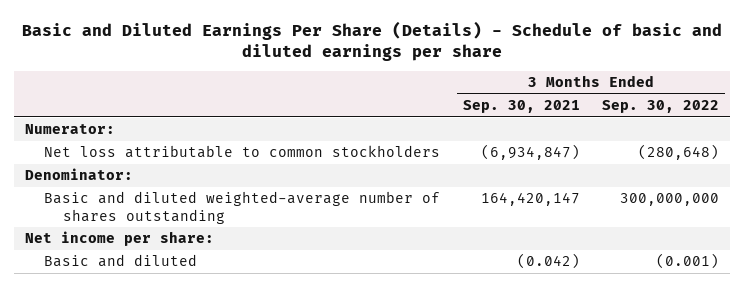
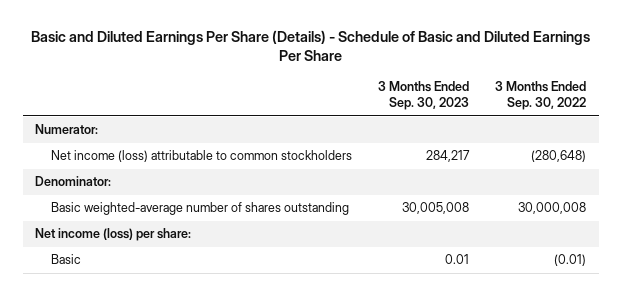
- Basic and Diluted Earnings Per Share (Details) - Schedule of basic and diluted earnings per share
+ Basic and Diluted Earnings Per Share (Details) - Schedule of Basic and Diluted Earnings Per Share
- | 3 Months Ended Sep. 30, 2021 | 3 Months Ended Sep. 30, 2022
+ | 3 Months Ended Sep. 30, 2023 | 3 Months Ended Sep. 30, 2022
- Net loss attributable to common stockholders | (6,934,847) | (280,648)
+ Net income (loss) attributable to common stockholders | 284,217 | (280,648)
- Basic and diluted weighted-average number of shares outstanding | 164,420,147 | 300,000,000
- Net income per share:
- Basic and diluted | (0.042) | (0.001)
+ Basic weighted-average number of shares outstanding | 30,005,008 | 30,000,008
+ Net income (loss) per share:
+ Basic | 0.01 | (0.01)

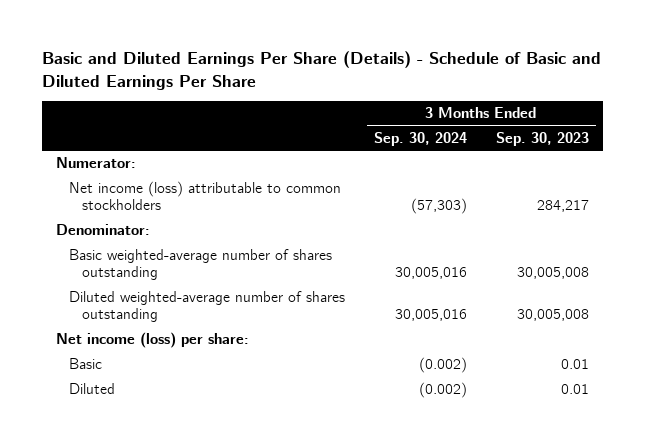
- | 3 Months Ended Sep. 30, 2023 | 3 Months Ended Sep. 30, 2022
+ | 3 Months Ended Sep. 30, 2024 | 3 Months Ended Sep. 30, 2023
+ Diluted weighted-average number of shares outstanding | 30,005,016 | 30,005,008
+ Diluted | (0.002) | 0.01

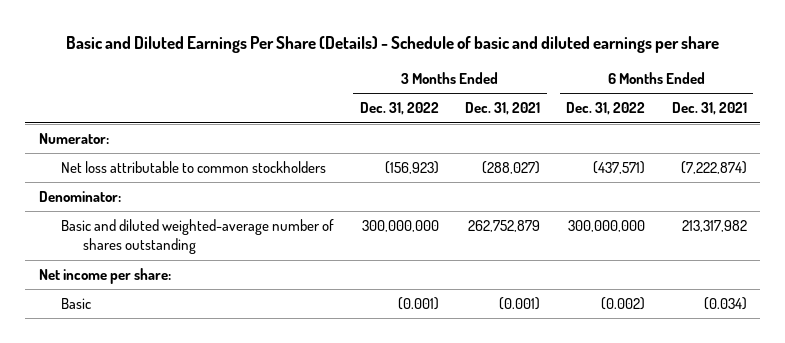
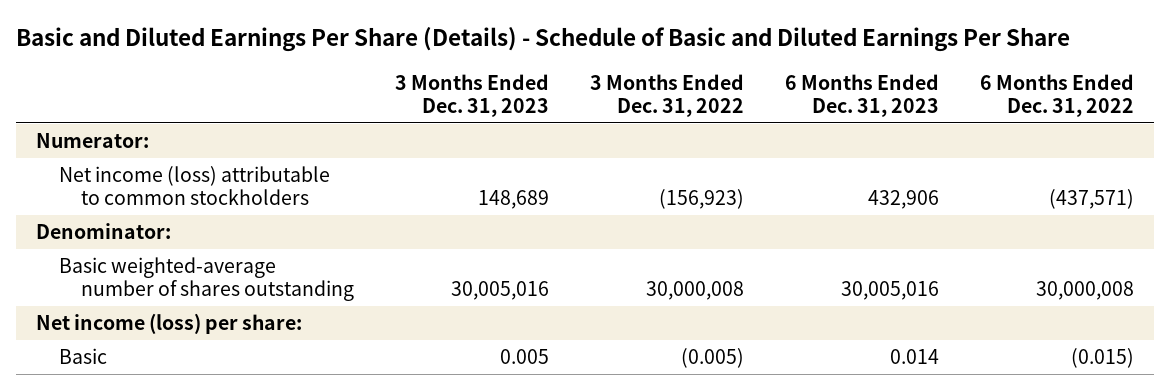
- Basic and Diluted Earnings Per Share (Details) - Schedule of basic and diluted earnings per share
+ Basic and Diluted Earnings Per Share (Details) - Schedule of Basic and Diluted Earnings Per Share
- | 3 Months Ended Dec. 31, 2022 | 3 Months Ended Dec. 31, 2021 | 6 Months Ended Dec. 31, 2022 | 6 Months Ended Dec. 31, 2021
+ | 3 Months Ended Dec. 31, 2023 | 3 Months Ended Dec. 31, 2022 | 6 Months Ended Dec. 31, 2023 | 6 Months Ended Dec. 31, 2022
- Net loss attributable to common stockholders | (156,923) | (288,027) | (437,571) | (7,222,874)
+ Net income (loss) attributable to common stockholders | 148,689 | (156,923) | 432,906 | (437,571)
- Basic and diluted weighted-average number of shares outstanding | 300,000,000 | 262,752,879 | 300,000,000 | 213,317,982
- Net income per share:
- Basic | (0.001) | (0.001) | (0.002) | (0.034)
+ Basic weighted-average number of shares outstanding | 30,005,016 | 30,000,008 | 30,005,016 | 30,000,008
+ Net income (loss) per share:
+ Basic | 0.005 | (0.005) | 0.014 | (0.015)

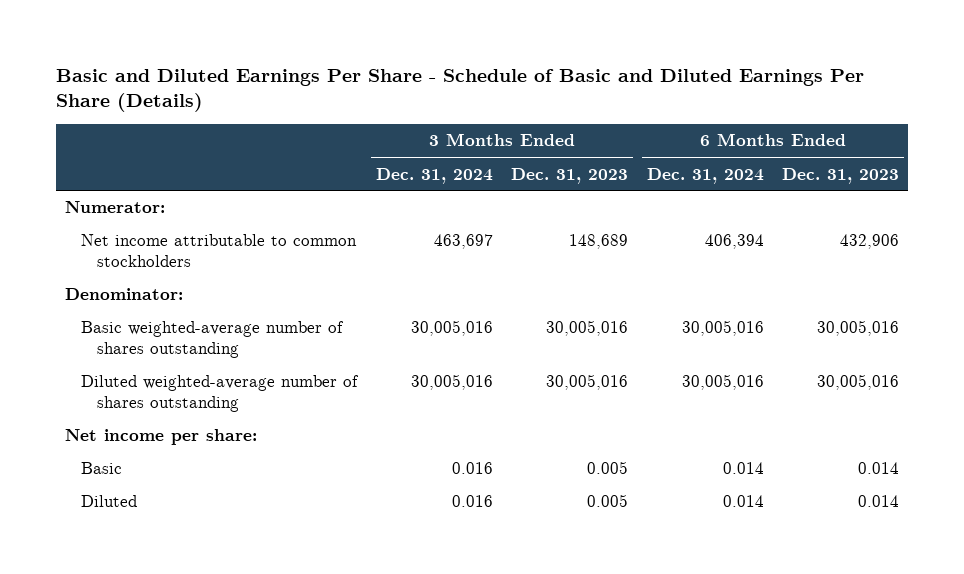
- Basic and Diluted Earnings Per Share (Details) - Schedule of Basic and Diluted Earnings Per Share
+ Basic and Diluted Earnings Per Share - Schedule of Basic and Diluted Earnings Per Share (Details)
- | 3 Months Ended Dec. 31, 2023 | 3 Months Ended Dec. 31, 2022 | 6 Months Ended Dec. 31, 2023 | 6 Months Ended Dec. 31, 2022
+ | 3 Months Ended Dec. 31, 2024 | 3 Months Ended Dec. 31, 2023 | 6 Months Ended Dec. 31, 2024 | 6 Months Ended Dec. 31, 2023
- Net income (loss) attributable to common stockholders | 148,689 | (156,923) | 432,906 | (437,571)
+ Net income attributable to common stockholders | 463,697 | 148,689 | 406,394 | 432,906
- Net income (loss) per share:
+ Diluted weighted-average number of shares outstanding | 30,005,016 | 30,005,016 | 30,005,016 | 30,005,016
+ Net income per share:
+ Diluted | 0.016 | 0.005 | 0.014 | 0.014

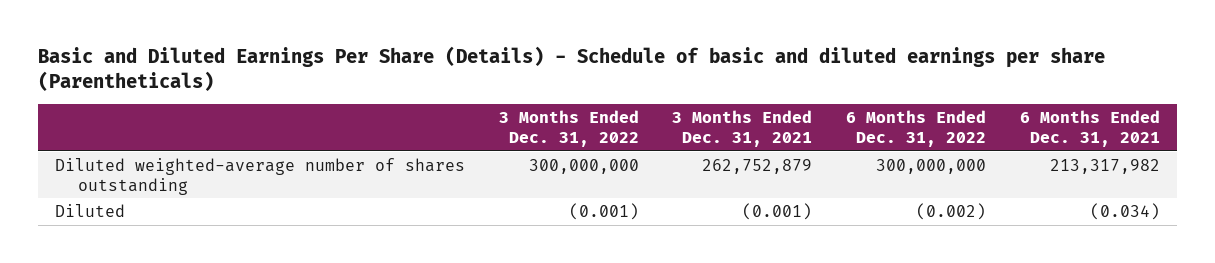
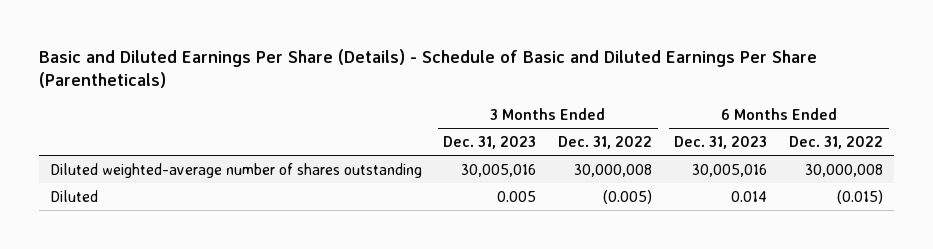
- Basic and Diluted Earnings Per Share (Details) - Schedule of basic and diluted earnings per share (Parentheticals)
+ Basic and Diluted Earnings Per Share (Details) - Schedule of Basic and Diluted Earnings Per Share (Parentheticals)
- | 3 Months Ended Dec. 31, 2022 | 3 Months Ended Dec. 31, 2021 | 6 Months Ended Dec. 31, 2022 | 6 Months Ended Dec. 31, 2021
+ | 3 Months Ended Dec. 31, 2023 | 3 Months Ended Dec. 31, 2022 | 6 Months Ended Dec. 31, 2023 | 6 Months Ended Dec. 31, 2022
- Diluted weighted-average number of shares outstanding | 300,000,000 | 262,752,879 | 300,000,000 | 213,317,982
- Diluted | (0.001) | (0.001) | (0.002) | (0.034)
+ Diluted weighted-average number of shares outstanding | 30,005,016 | 30,000,008 | 30,005,016 | 30,000,008
+ Diluted | 0.005 | (0.005) | 0.014 | (0.015)

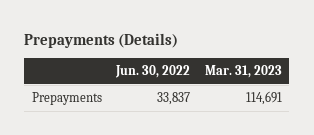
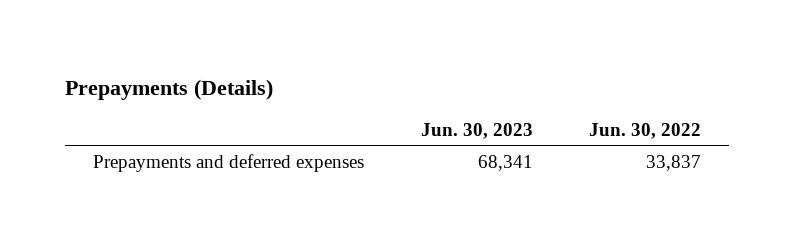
- | Jun. 30, 2022 | Mar. 31, 2023
+ | Jun. 30, 2023 | Jun. 30, 2022
- Prepayments | 33,837 | 114,691
+ Prepayments and deferred expenses | 68,341 | 33,837

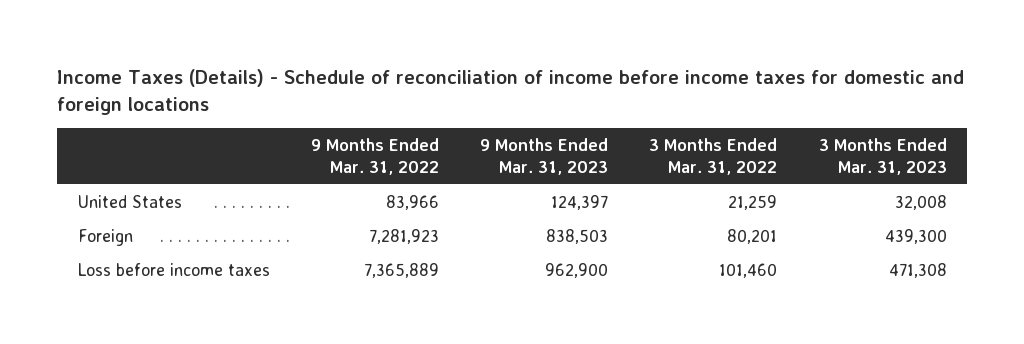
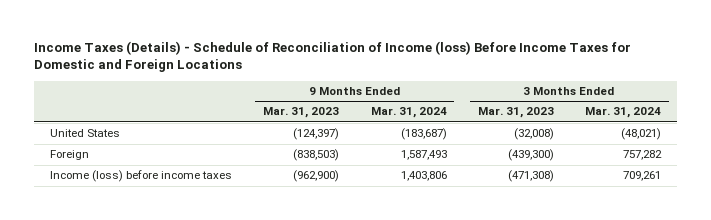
- Income Taxes (Details) - Schedule of reconciliation of income before income taxes for domestic and foreign locations
+ Income Taxes (Details) - Schedule of Reconciliation of Income (loss) Before Income Taxes for Domestic and Foreign Locations
- | 9 Months Ended Mar. 31, 2022 | 9 Months Ended Mar. 31, 2023 | 3 Months Ended Mar. 31, 2022 | 3 Months Ended Mar. 31, 2023
+ | 9 Months Ended Mar. 31, 2023 | 9 Months Ended Mar. 31, 2024 | 3 Months Ended Mar. 31, 2023 | 3 Months Ended Mar. 31, 2024
- United States | 83,966 | 124,397 | 21,259 | 32,008
- Foreign | 7,281,923 | 838,503 | 80,201 | 439,300
- Loss before income taxes | 7,365,889 | 962,900 | 101,460 | 471,308
+ United States | (124,397) | (183,687) | (32,008) | (48,021)
+ Foreign | (838,503) | 1,587,493 | (439,300) | 757,282
+ Income (loss) before income taxes | (962,900) | 1,403,806 | (471,308) | 709,261

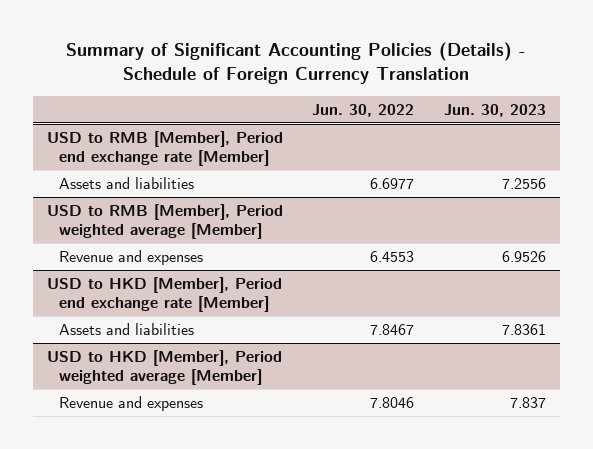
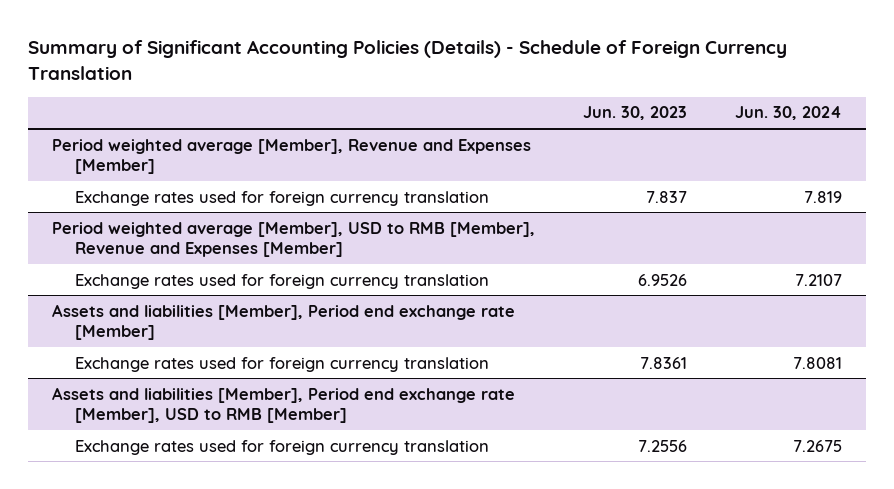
- | Jun. 30, 2022 | Jun. 30, 2023
+ | Jun. 30, 2023 | Jun. 30, 2024
- USD to RMB [Member], Period end exchange rate [Member]
- Assets and liabilities | 6.6977 | 7.2556
- USD to RMB [Member], Period weighted average [Member]
- Revenue and expenses | 6.4553 | 6.9526
- USD to HKD [Member], Period end exchange rate [Member]
- Assets and liabilities | 7.8467 | 7.8361
- USD to HKD [Member], Period weighted average [Member]
- Revenue and expenses | 7.8046 | 7.837
+ Period weighted average [Member], Revenue and Expenses [Member]
+ Exchange rates used for foreign currency translation | 7.837 | 7.819
+ Period weighted average [Member], USD to RMB [Member], Revenue and Expenses [Member]
+ Exchange rates used for foreign currency translation | 6.9526 | 7.2107
+ Assets and liabilities [Member], Period end exchange rate [Member]
+ Exchange rates used for foreign currency translation | 7.8361 | 7.8081
+ Assets and liabilities [Member], Period end exchange rate [Member], USD to RMB [Member]
+ Exchange rates used for foreign currency translation | 7.2556 | 7.2675

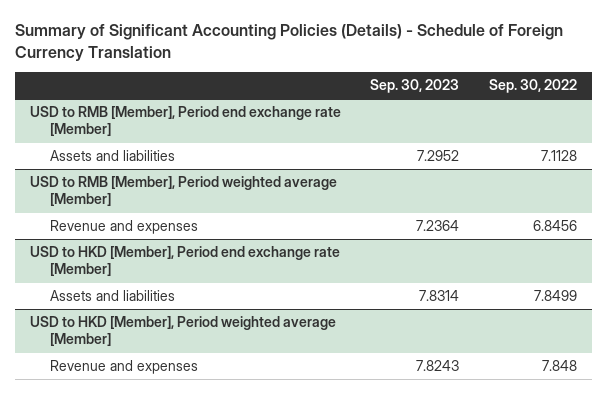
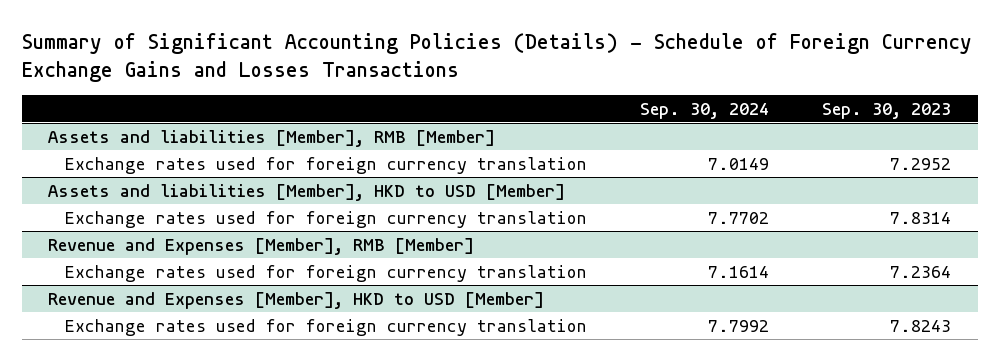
- Summary of Significant Accounting Policies (Details) - Schedule of Foreign Currency Translation
+ Summary of Significant Accounting Policies (Details) - Schedule of Foreign Currency Exchange Gains and Losses Transactions
- | Sep. 30, 2023 | Sep. 30, 2022
+ | Sep. 30, 2024 | Sep. 30, 2023
- USD to RMB [Member], Period end exchange rate [Member]
- Assets and liabilities | 7.2952 | 7.1128
- USD to RMB [Member], Period weighted average [Member]
- Revenue and expenses | 7.2364 | 6.8456
- USD to HKD [Member], Period end exchange rate [Member]
- Assets and liabilities | 7.8314 | 7.8499
- USD to HKD [Member], Period weighted average [Member]
- Revenue and expenses | 7.8243 | 7.848
+ Assets and liabilities [Member], RMB [Member]
+ Exchange rates used for foreign currency translation | 7.0149 | 7.2952
+ Assets and liabilities [Member], HKD to USD [Member]
+ Exchange rates used for foreign currency translation | 7.7702 | 7.8314
+ Revenue and Expenses [Member], RMB [Member]
+ Exchange rates used for foreign currency translation | 7.1614 | 7.2364
+ Revenue and Expenses [Member], HKD to USD [Member]
+ Exchange rates used for foreign currency translation | 7.7992 | 7.8243

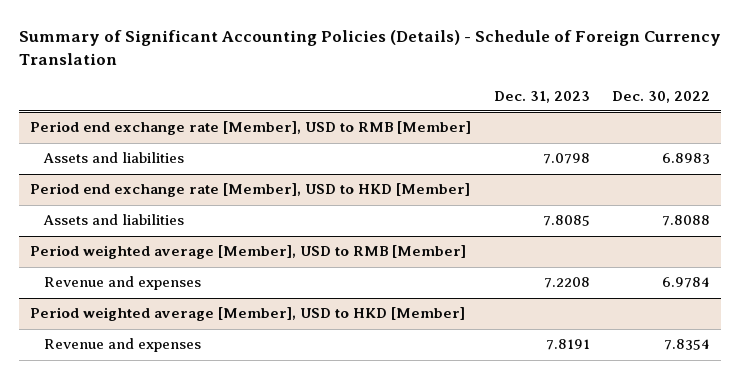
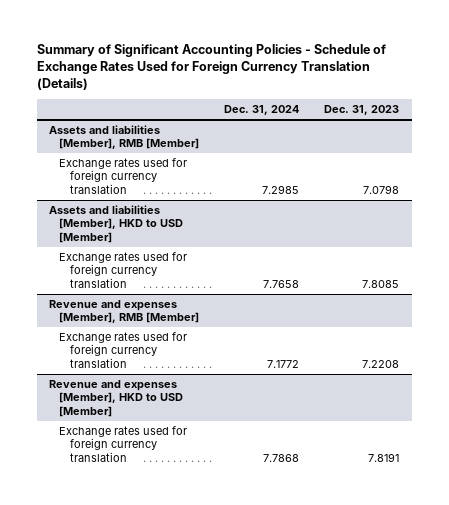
- Summary of Significant Accounting Policies (Details) - Schedule of Foreign Currency Translation
+ Summary of Significant Accounting Policies - Schedule of Exchange Rates Used for Foreign Currency Translation (Details)
- | Dec. 31, 2023 | Dec. 30, 2022
+ | Dec. 31, 2024 | Dec. 31, 2023
- Period end exchange rate [Member], USD to RMB [Member]
- Assets and liabilities | 7.0798 | 6.8983
- Period end exchange rate [Member], USD to HKD [Member]
- Assets and liabilities | 7.8085 | 7.8088
- Period weighted average [Member], USD to RMB [Member]
- Revenue and expenses | 7.2208 | 6.9784
- Period weighted average [Member], USD to HKD [Member]
- Revenue and expenses | 7.8191 | 7.8354
+ Assets and liabilities [Member], RMB [Member]
+ Exchange rates used for foreign currency translation | 7.2985 | 7.0798
+ Assets and liabilities [Member], HKD to USD [Member]
+ Exchange rates used for foreign currency translation | 7.7658 | 7.8085
+ Revenue and expenses [Member], RMB [Member]
+ Exchange rates used for foreign currency translation | 7.1772 | 7.2208
+ Revenue and expenses [Member], HKD to USD [Member]
+ Exchange rates used for foreign currency translation | 7.7868 | 7.8191

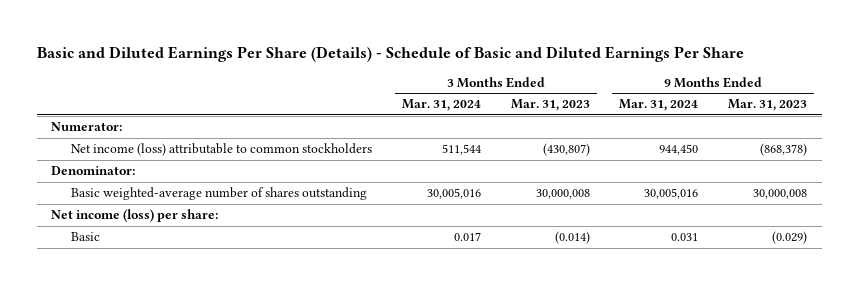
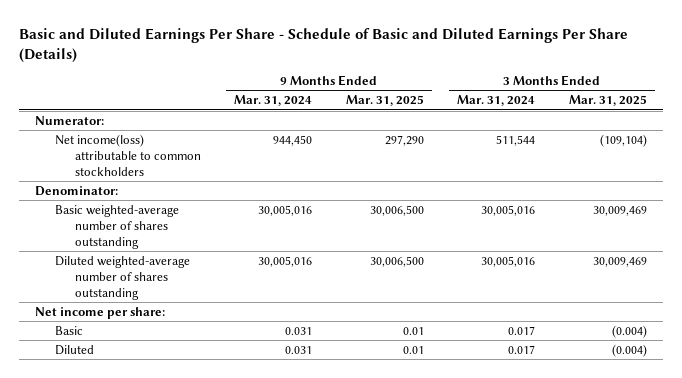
- Basic and Diluted Earnings Per Share (Details) - Schedule of Basic and Diluted Earnings Per Share
+ Basic and Diluted Earnings Per Share - Schedule of Basic and Diluted Earnings Per Share (Details)
- | 3 Months Ended Mar. 31, 2024 | 3 Months Ended Mar. 31, 2023 | 9 Months Ended Mar. 31, 2024 | 9 Months Ended Mar. 31, 2023
+ | 9 Months Ended Mar. 31, 2024 | 9 Months Ended Mar. 31, 2025 | 3 Months Ended Mar. 31, 2024 | 3 Months Ended Mar. 31, 2025
- Net income (loss) attributable to common stockholders | 511,544 | (430,807) | 944,450 | (868,378)
+ Net income(loss) attributable to common stockholders | 944,450 | 297,290 | 511,544 | (109,104)
- Net income (loss) per share:
+ Diluted weighted-average number of shares outstanding | 30,005,016 | 30,006,500 | 30,005,016 | 30,009,469
+ Net income per share:
+ Diluted | 0.031 | 0.01 | 0.017 | (0.004)

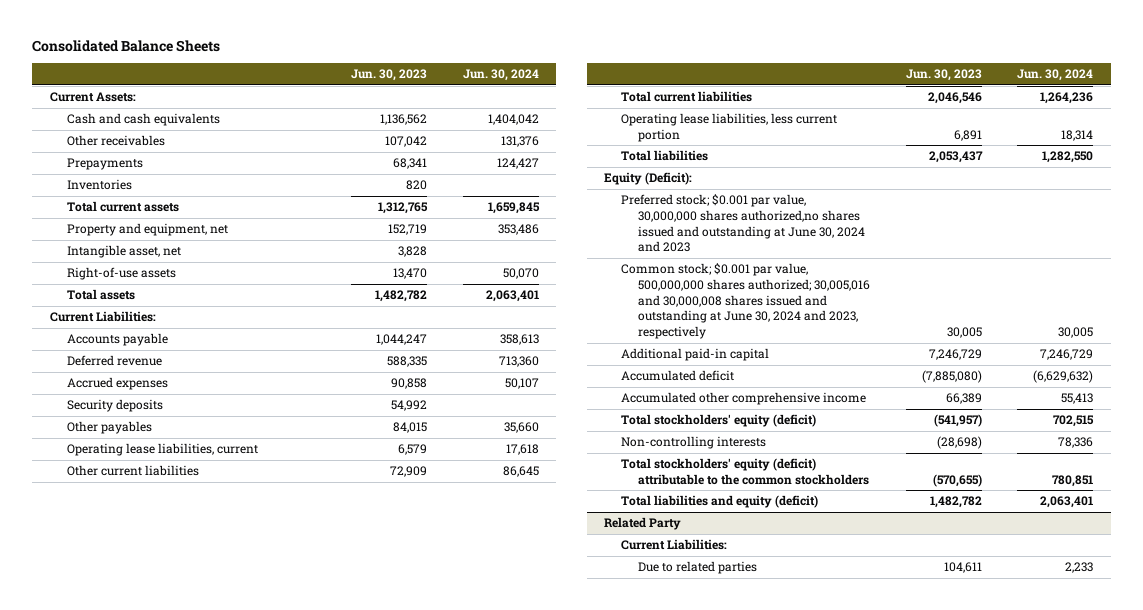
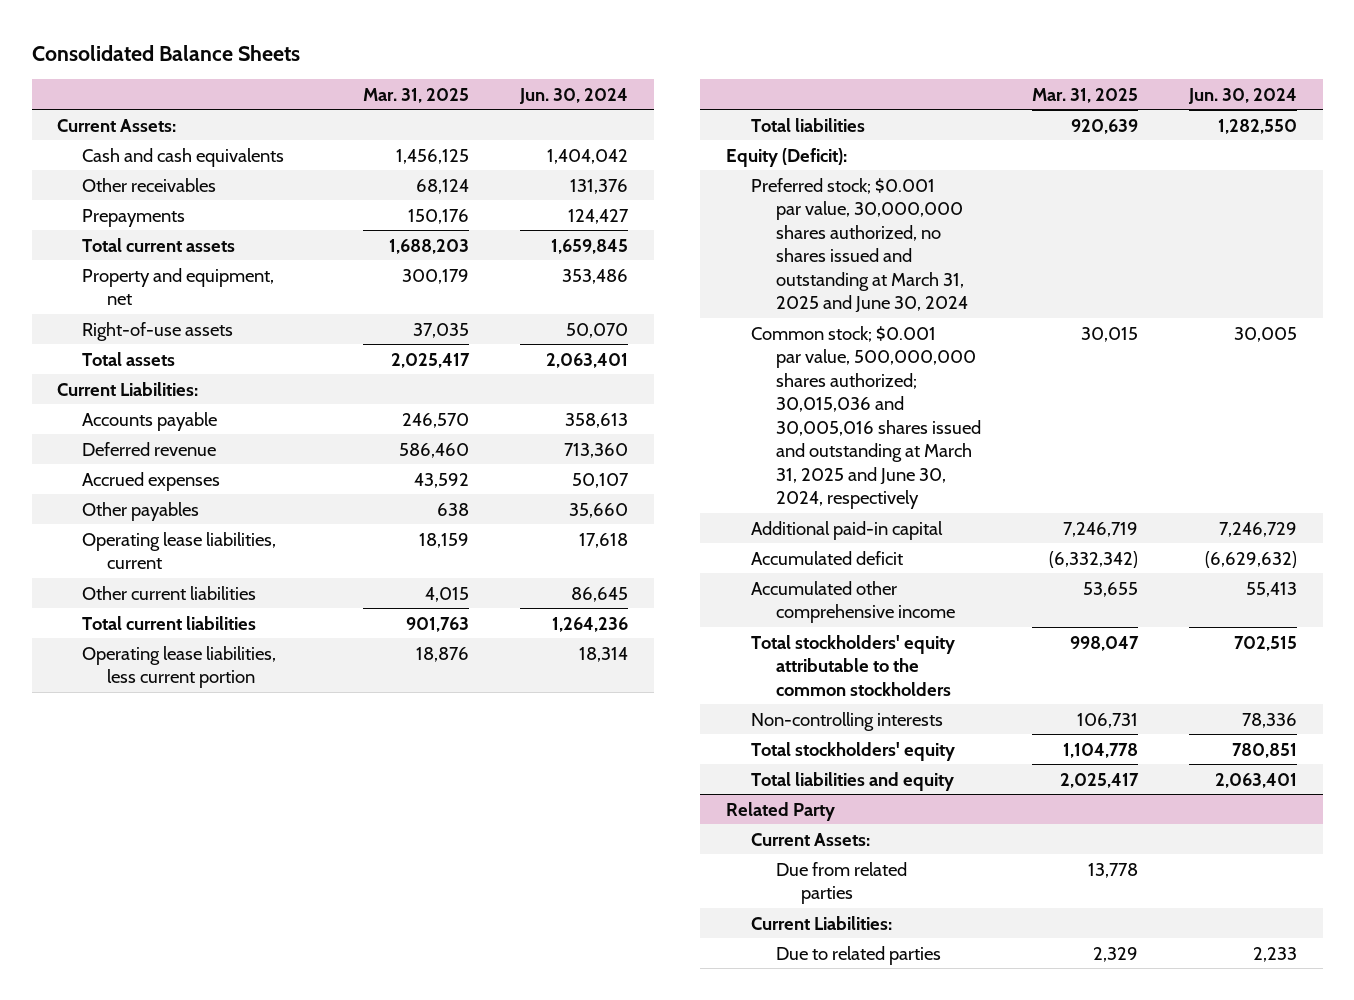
- | Jun. 30, 2023 | Jun. 30, 2024
+ | Mar. 31, 2025 | Jun. 30, 2024
- Inventories | 820 |
- Intangible asset, net | 3,828 |
- Security deposits | 54,992 |
- Preferred stock; $0.001 par value, 30,000,000 shares authorized,no shares issued and outstanding at June 30, 2024 and 2023
- Common stock; $0.001 par value, 500,000,000 shares authorized; 30,005,016 and 30,000,008 shares issued and outstanding at June 30, 2024 and 2023, respectively | 30,005 | 30,005
+ Preferred stock; $0.001 par value, 30,000,000 shares authorized, no shares issued and outstanding at March 31, 2025 and June 30, 2024
+ Common stock; $0.001 par value, 500,000,000 shares authorized; 30,015,036 and 30,005,016 shares issued and outstanding at March 31, 2025 and June 30, 2024, respectively | 30,015 | 30,005
- Total stockholders' equity (deficit) | (541,957) | 702,515
+ Total stockholders' equity attributable to the common stockholders | 998,047 | 702,515
- Total stockholders' equity (deficit) attributable to the common stockholders | (570,655) | 780,851
- Total liabilities and equity (deficit) | 1,482,782 | 2,063,401
+ Total stockholders' equity | 1,104,778 | 780,851
+ Total liabilities and equity | 2,025,417 | 2,063,401
@ Related Party
+ Current Assets:
+ Due from related parties | 13,778 |

